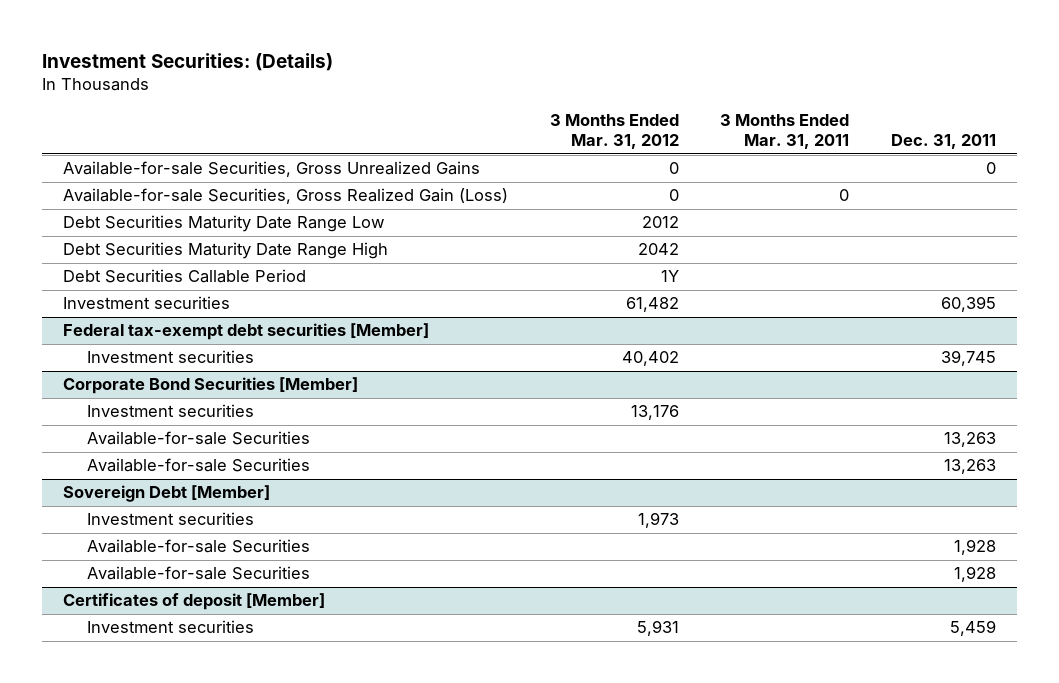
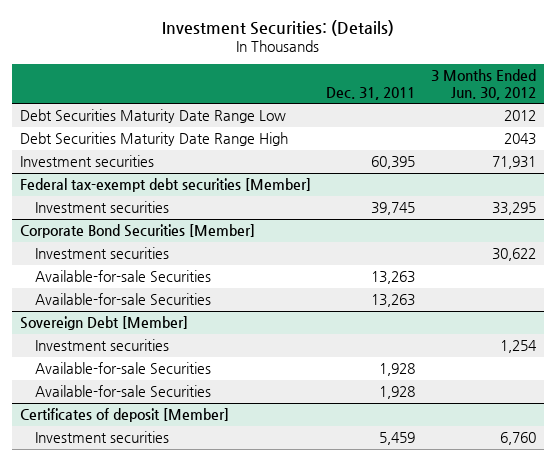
- | 3 Months Ended Mar. 31, 2012 | 3 Months Ended Mar. 31, 2011 | Dec. 31, 2011
+ | Dec. 31, 2011 | 3 Months Ended Jun. 30, 2012
- Available-for-sale Securities, Gross Unrealized Gains | 0 | | 0
- Available-for-sale Securities, Gross Realized Gain (Loss) | 0 | 0 |
- Debt Securities Callable Period | 1Y | |

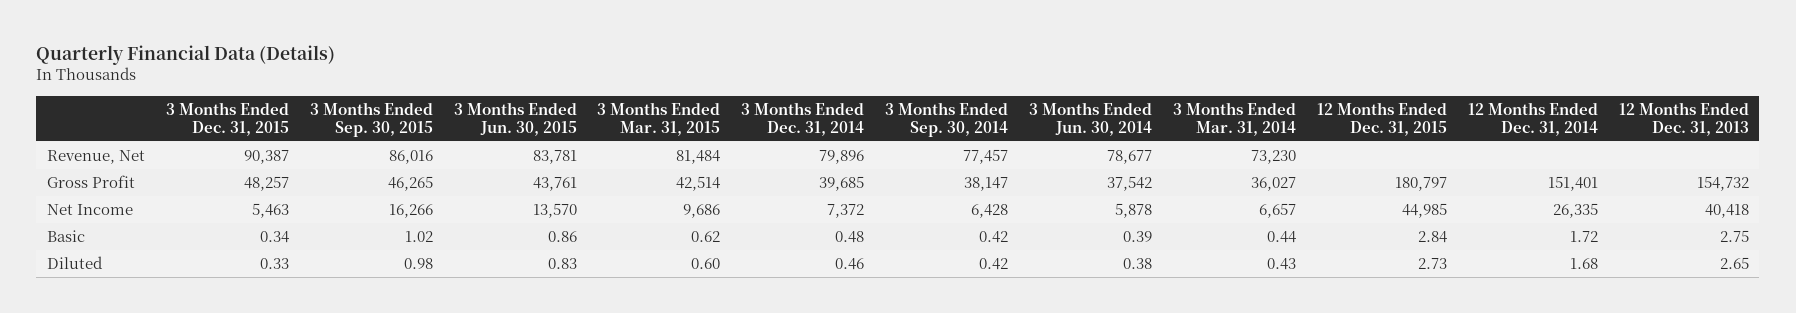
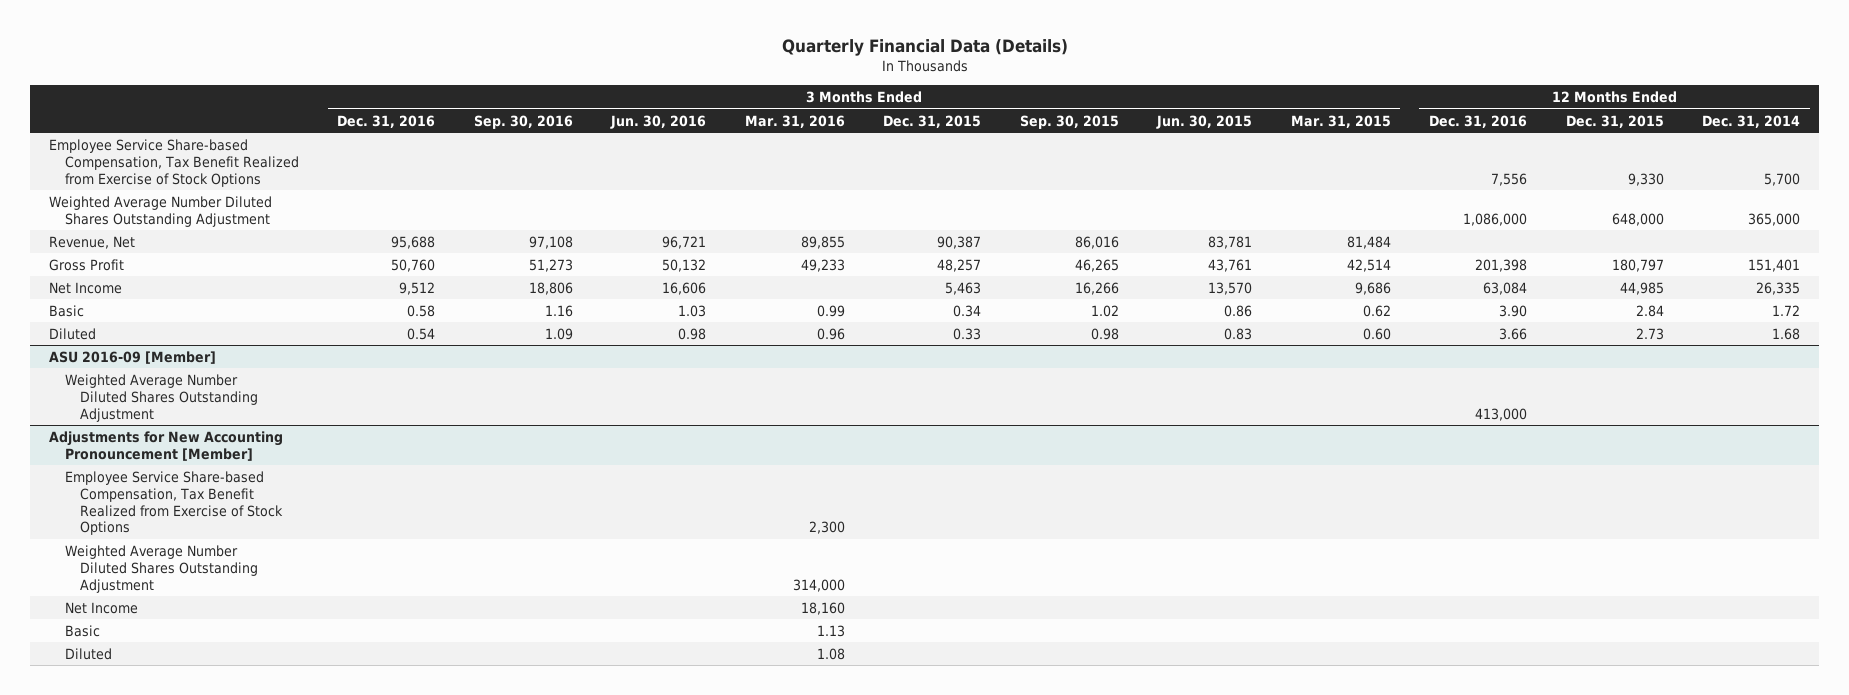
- | 3 Months Ended Dec. 31, 2015 | 3 Months Ended Sep. 30, 2015 | 3 Months Ended Jun. 30, 2015 | 3 Months Ended Mar. 31, 2015 | 3 Months Ended Dec. 31, 2014 | 3 Months Ended Sep. 30, 2014 | 3 Months Ended Jun. 30, 2014 | 3 Months Ended Mar. 31, 2014 | 12 Months Ended Dec. 31, 2015 | 12 Months Ended Dec. 31, 2014 | 12 Months Ended Dec. 31, 2013
+ | 3 Months Ended Dec. 31, 2016 | 3 Months Ended Sep. 30, 2016 | 3 Months Ended Jun. 30, 2016 | 3 Months Ended Mar. 31, 2016 | 3 Months Ended Dec. 31, 2015 | 3 Months Ended Sep. 30, 2015 | 3 Months Ended Jun. 30, 2015 | 3 Months Ended Mar. 31, 2015 | 12 Months Ended Dec. 31, 2016 | 12 Months Ended Dec. 31, 2015 | 12 Months Ended Dec. 31, 2014
+ Employee Service Share-based Compensation, Tax Benefit Realized from Exercise of Stock Options | | | | | | | | | 7,556 | 9,330 | 5,700
+ Weighted Average Number Diluted Shares Outstanding Adjustment | | | | | | | | | 1,086,000 | 648,000 | 365,000
+ ASU 2016-09 [Member]
+ Weighted Average Number Diluted Shares Outstanding Adjustment | | | | | | | | | 413,000 | |
+ Adjustments for New Accounting Pronouncement [Member]
+ Employee Service Share-based Compensation, Tax Benefit Realized from Exercise of Stock Options | | | | 2,300 | | | | | | |
+ Weighted Average Number Diluted Shares Outstanding Adjustment | | | | 314,000 | | | | | | |
+ Net Income | | | | 18,160 | | | | | | |
+ Basic | | | | 1.13 | | | | | | |
+ Diluted | | | | 1.08 | | | | | | |

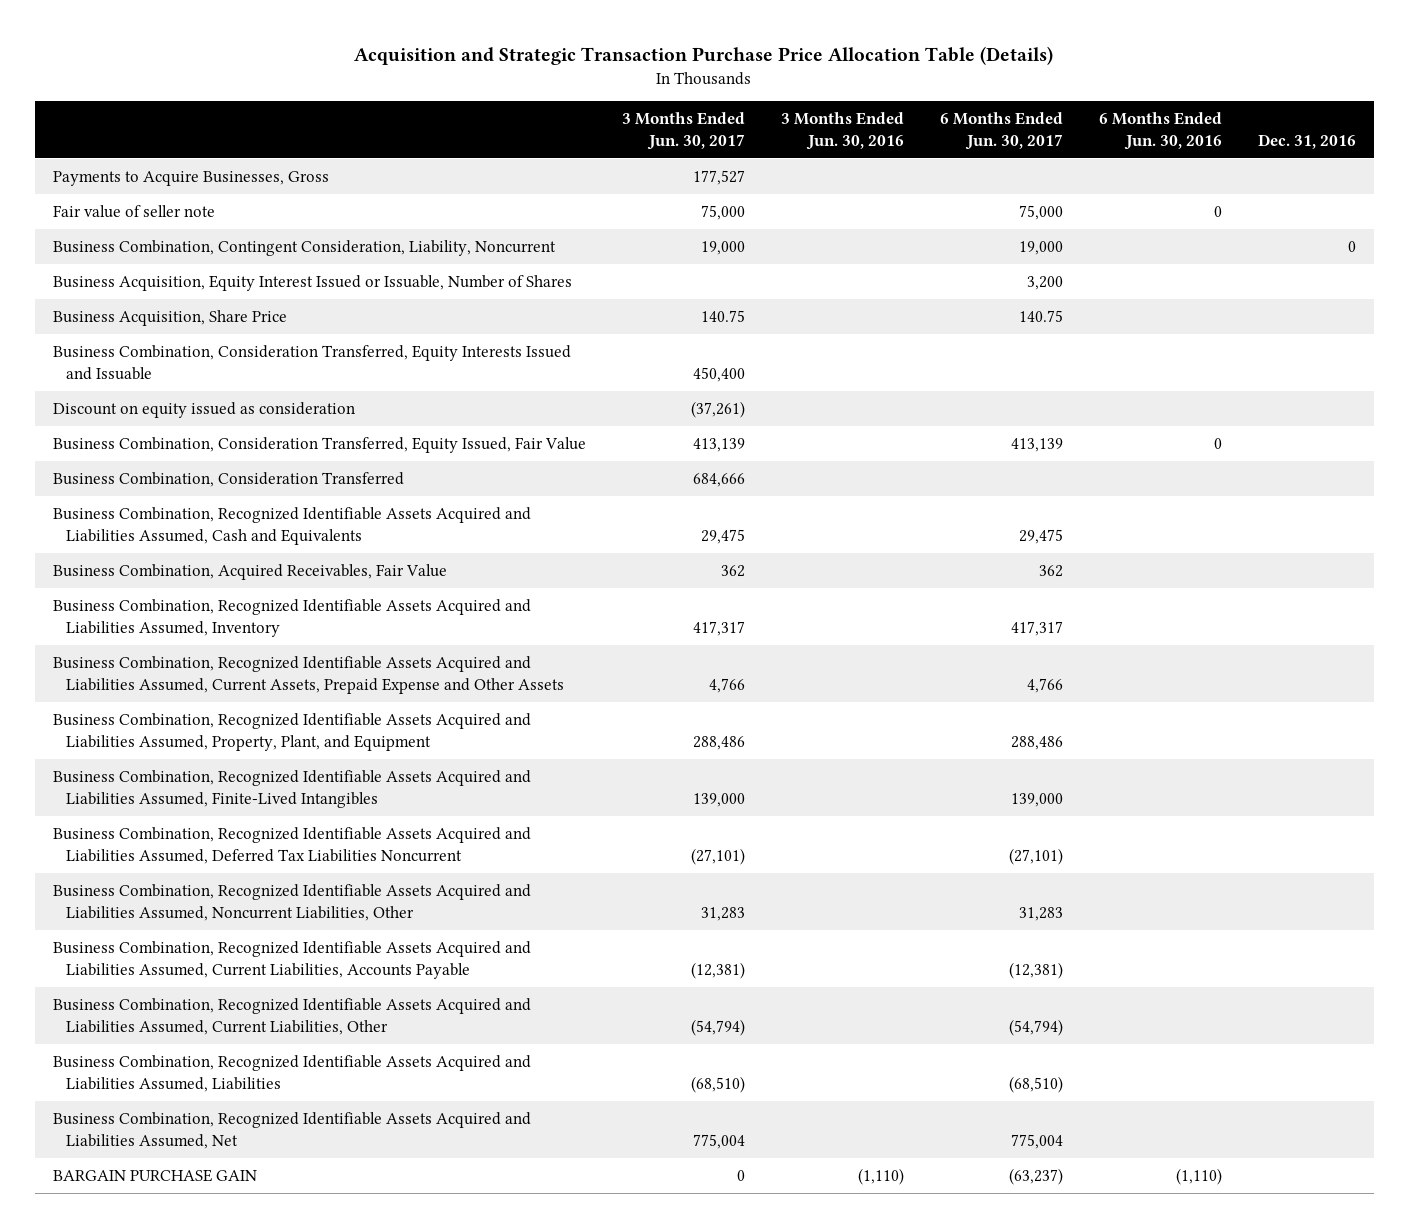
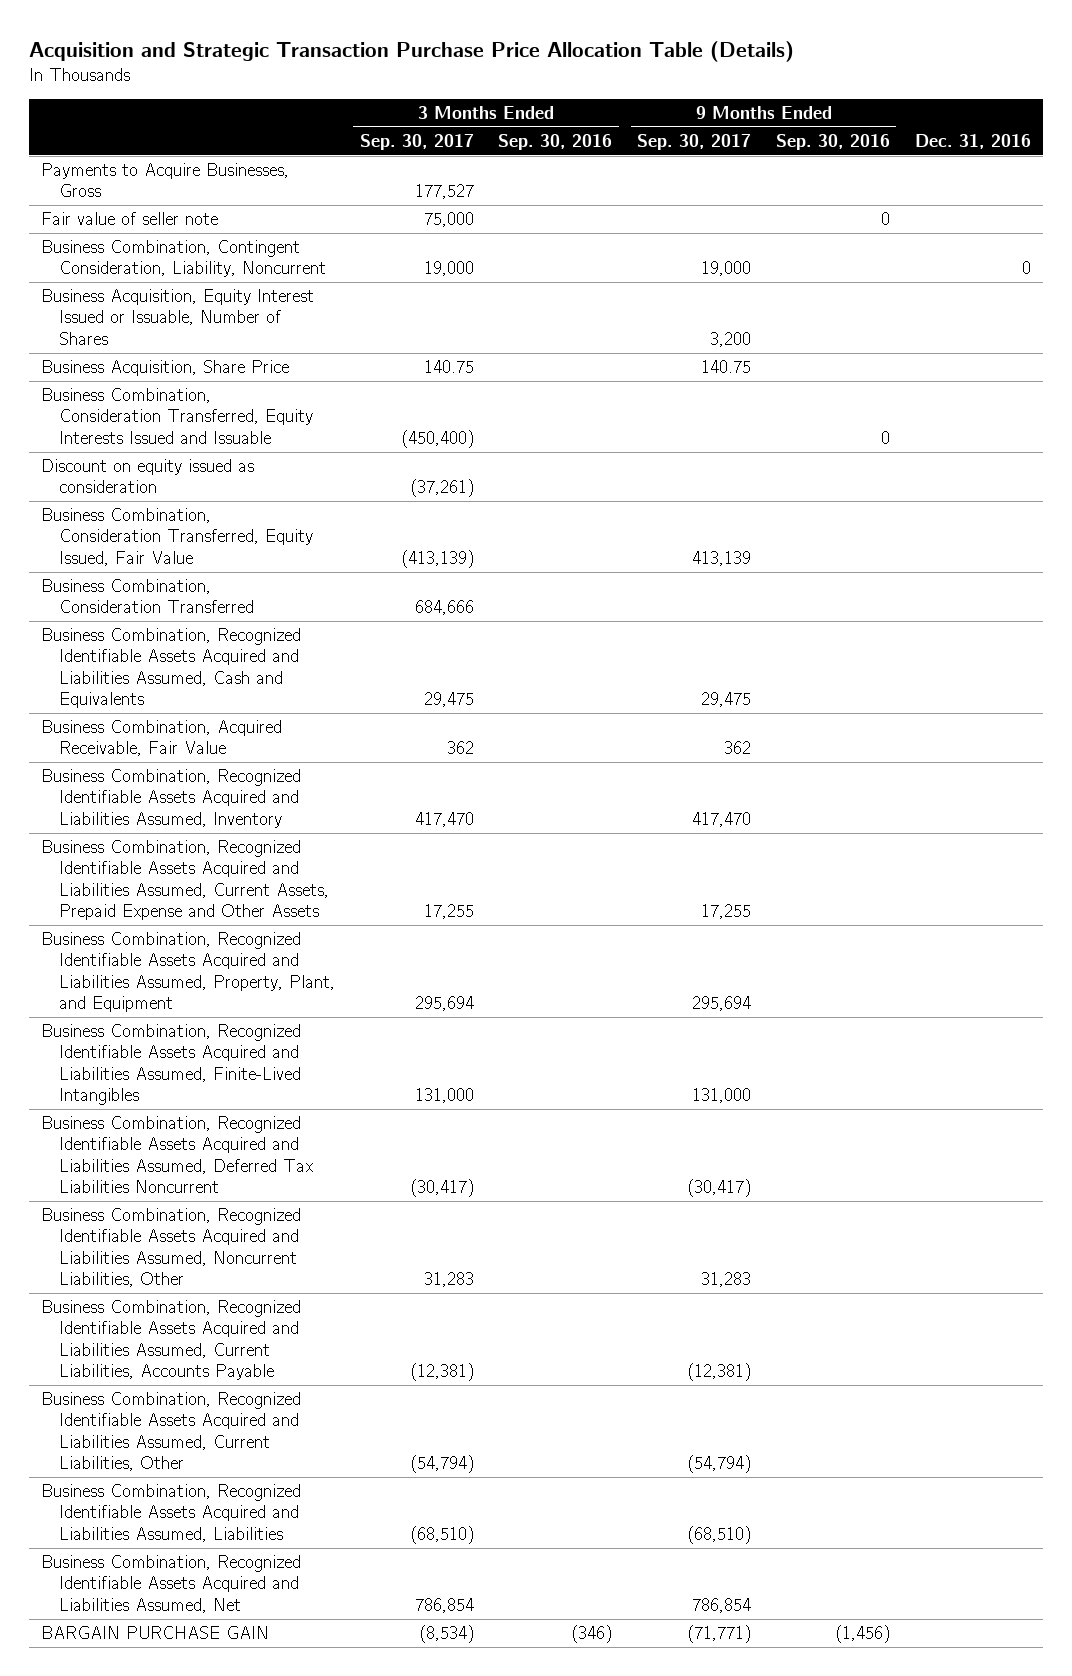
- | 3 Months Ended Jun. 30, 2017 | 3 Months Ended Jun. 30, 2016 | 6 Months Ended Jun. 30, 2017 | 6 Months Ended Jun. 30, 2016 | Dec. 31, 2016
+ | 3 Months Ended Sep. 30, 2017 | 3 Months Ended Sep. 30, 2016 | 9 Months Ended Sep. 30, 2017 | 9 Months Ended Sep. 30, 2016 | Dec. 31, 2016
- Business Combination, Acquired Receivables, Fair Value | 362 | | 362 | |
+ Business Combination, Acquired Receivable, Fair Value | 362 | | 362 | |

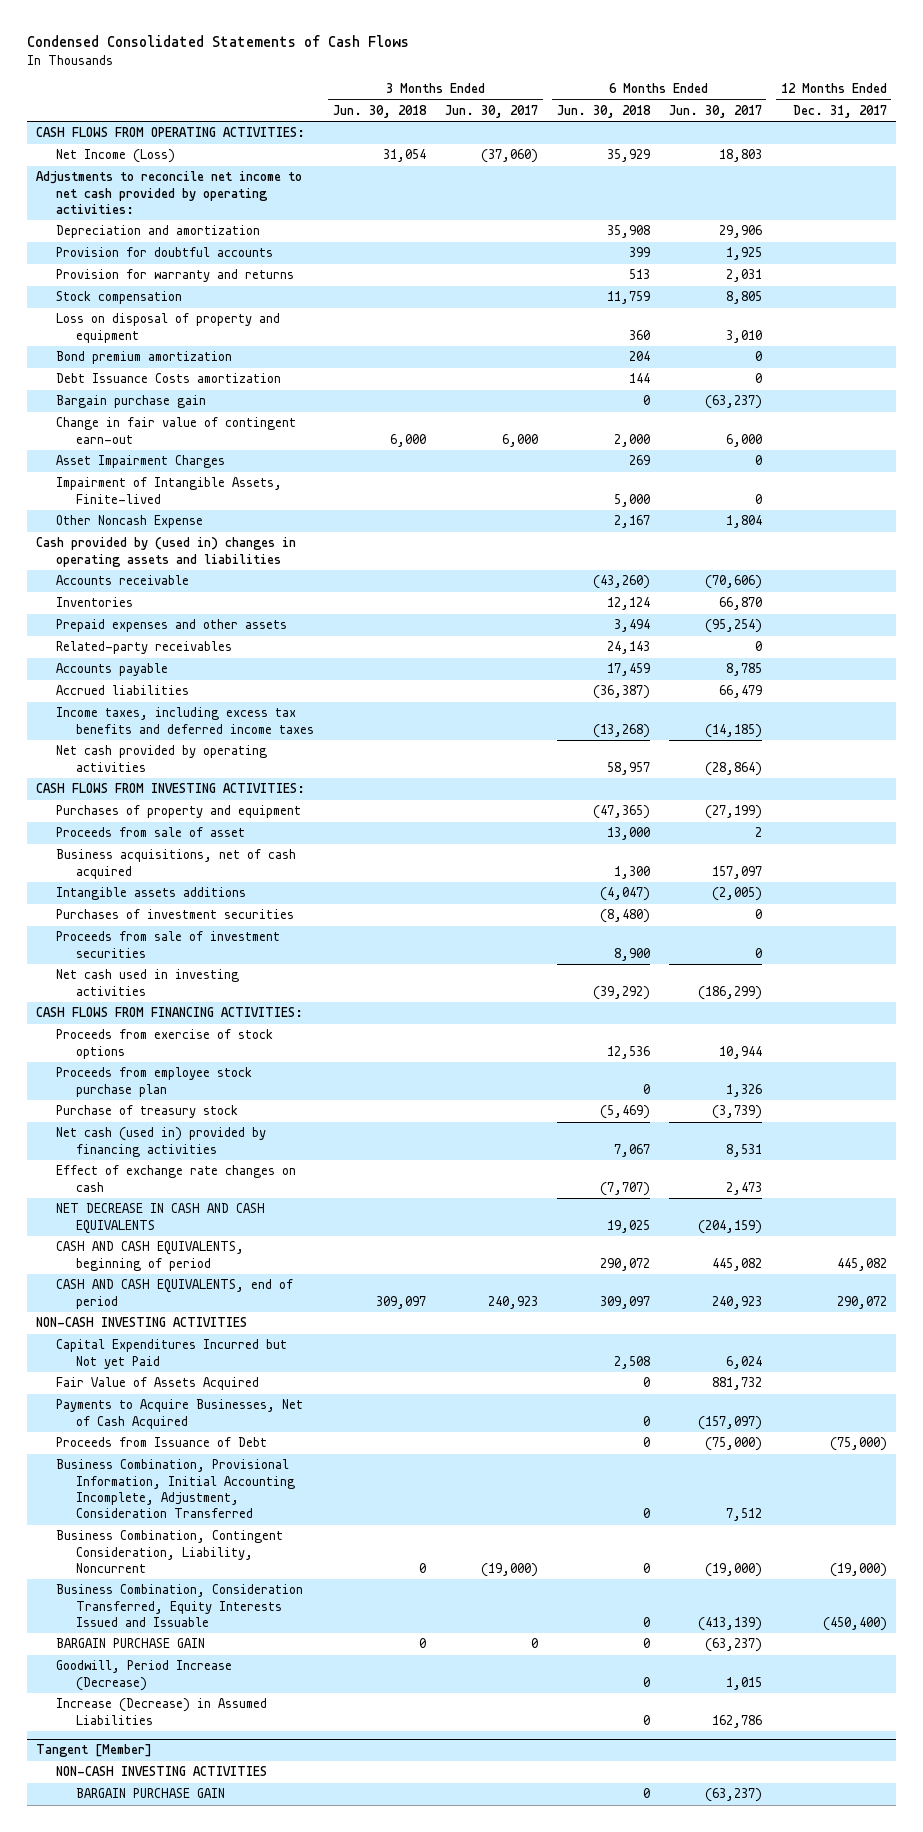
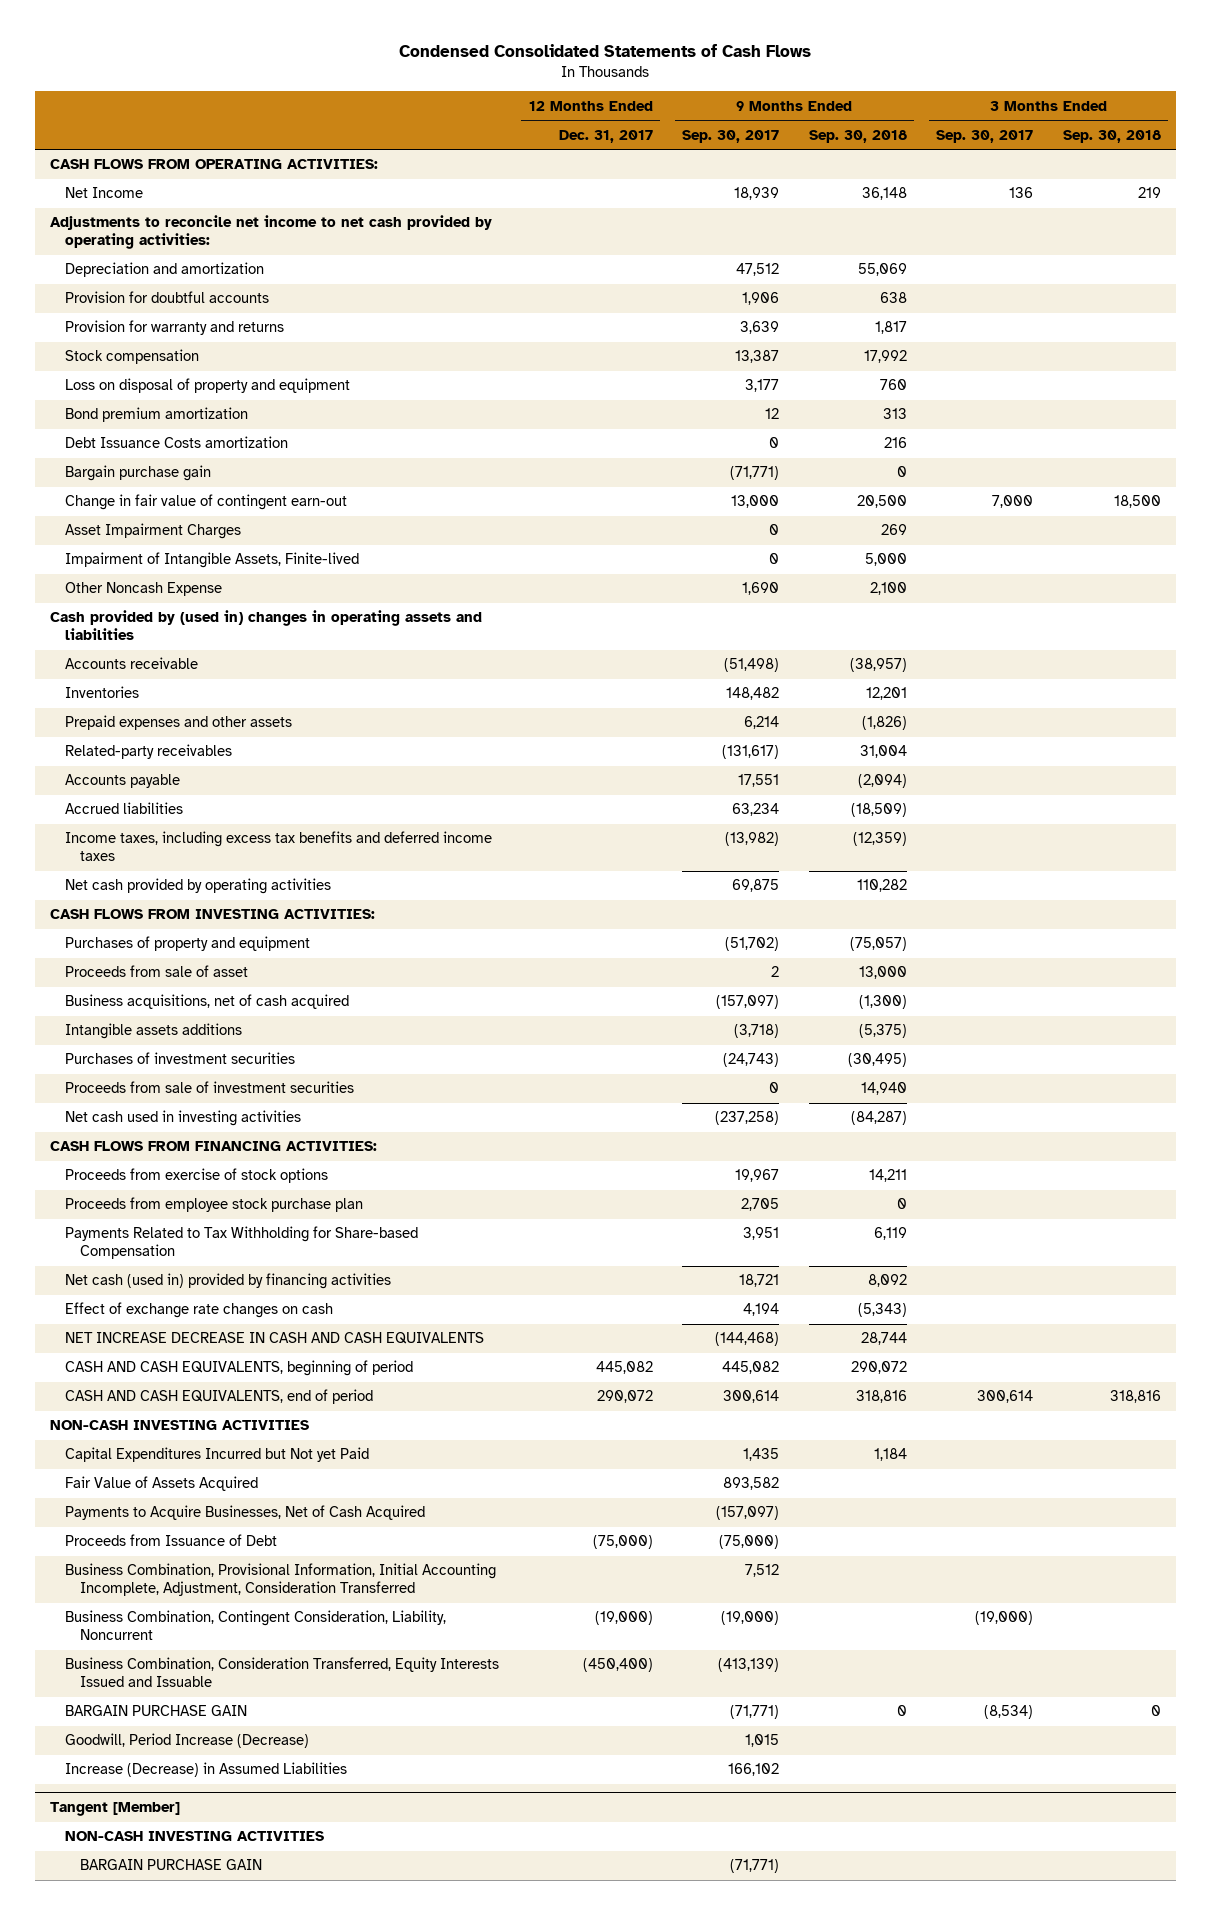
- | 3 Months Ended Jun. 30, 2018 | 3 Months Ended Jun. 30, 2017 | 6 Months Ended Jun. 30, 2018 | 6 Months Ended Jun. 30, 2017 | 12 Months Ended Dec. 31, 2017
+ | 12 Months Ended Dec. 31, 2017 | 9 Months Ended Sep. 30, 2017 | 9 Months Ended Sep. 30, 2018 | 3 Months Ended Sep. 30, 2017 | 3 Months Ended Sep. 30, 2018
- Net Income (Loss) | 31,054 | (37,060) | 35,929 | 18,803 |
+ Net Income | | 18,939 | 36,148 | 136 | 219
- Purchase of treasury stock | | | (5,469) | (3,739) |
+ Payments Related to Tax Withholding for Share-based Compensation | | 3,951 | 6,119 | |
- NET DECREASE IN CASH AND CASH EQUIVALENTS | | | 19,025 | (204,159) |
+ NET INCREASE DECREASE IN CASH AND CASH EQUIVALENTS | | (144,468) | 28,744 | |

